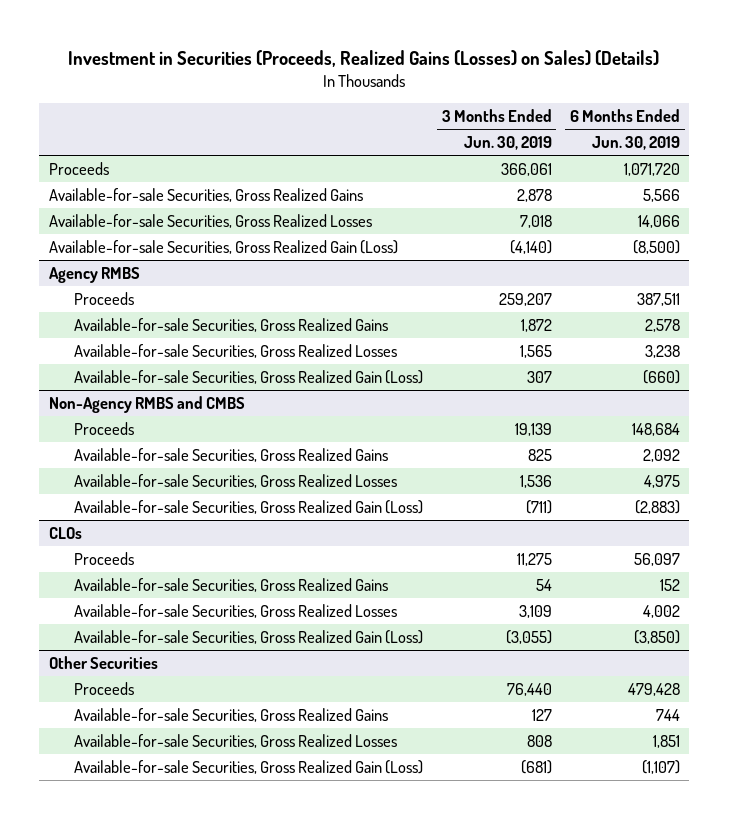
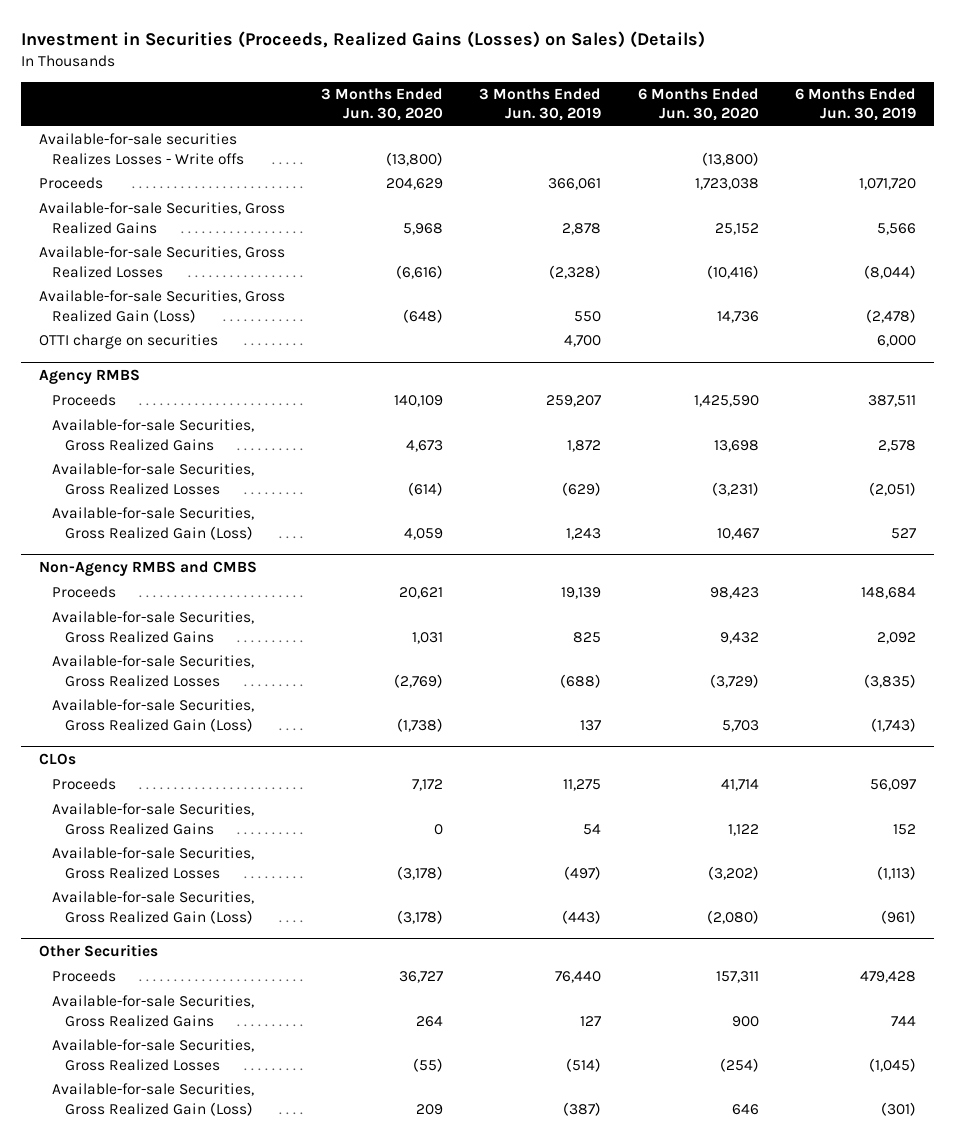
- | 3 Months Ended Jun. 30, 2019 | 6 Months Ended Jun. 30, 2019
+ | 3 Months Ended Jun. 30, 2020 | 3 Months Ended Jun. 30, 2019 | 6 Months Ended Jun. 30, 2020 | 6 Months Ended Jun. 30, 2019
+ Available-for-sale securities Realizes Losses - Write offs | (13,800) | | (13,800) |
- Available-for-sale Securities, Gross Realized Losses | 7,018 | 14,066
- Available-for-sale Securities, Gross Realized Gain (Loss) | (4,140) | (8,500)
+ Available-for-sale Securities, Gross Realized Losses | (6,616) | (2,328) | (10,416) | (8,044)
+ Available-for-sale Securities, Gross Realized Gain (Loss) | (648) | 550 | 14,736 | (2,478)
+ OTTI charge on securities | | 4,700 | | 6,000
@ Agency RMBS
- Available-for-sale Securities, Gross Realized Losses | 1,565 | 3,238
- Available-for-sale Securities, Gross Realized Gain (Loss) | 307 | (660)
+ Available-for-sale Securities, Gross Realized Losses | (614) | (629) | (3,231) | (2,051)
+ Available-for-sale Securities, Gross Realized Gain (Loss) | 4,059 | 1,243 | 10,467 | 527
@ Non-Agency RMBS and CMBS
- Available-for-sale Securities, Gross Realized Losses | 1,536 | 4,975
- Available-for-sale Securities, Gross Realized Gain (Loss) | (711) | (2,883)
+ Available-for-sale Securities, Gross Realized Losses | (2,769) | (688) | (3,729) | (3,835)
+ Available-for-sale Securities, Gross Realized Gain (Loss) | (1,738) | 137 | 5,703 | (1,743)
@ CLOs
- Available-for-sale Securities, Gross Realized Losses | 3,109 | 4,002
- Available-for-sale Securities, Gross Realized Gain (Loss) | (3,055) | (3,850)
+ Available-for-sale Securities, Gross Realized Losses | (3,178) | (497) | (3,202) | (1,113)
+ Available-for-sale Securities, Gross Realized Gain (Loss) | (3,178) | (443) | (2,080) | (961)
@ Other Securities
- Available-for-sale Securities, Gross Realized Losses | 808 | 1,851
- Available-for-sale Securities, Gross Realized Gain (Loss) | (681) | (1,107)
+ Available-for-sale Securities, Gross Realized Losses | (55) | (514) | (254) | (1,045)
+ Available-for-sale Securities, Gross Realized Gain (Loss) | 209 | (387) | 646 | (301)

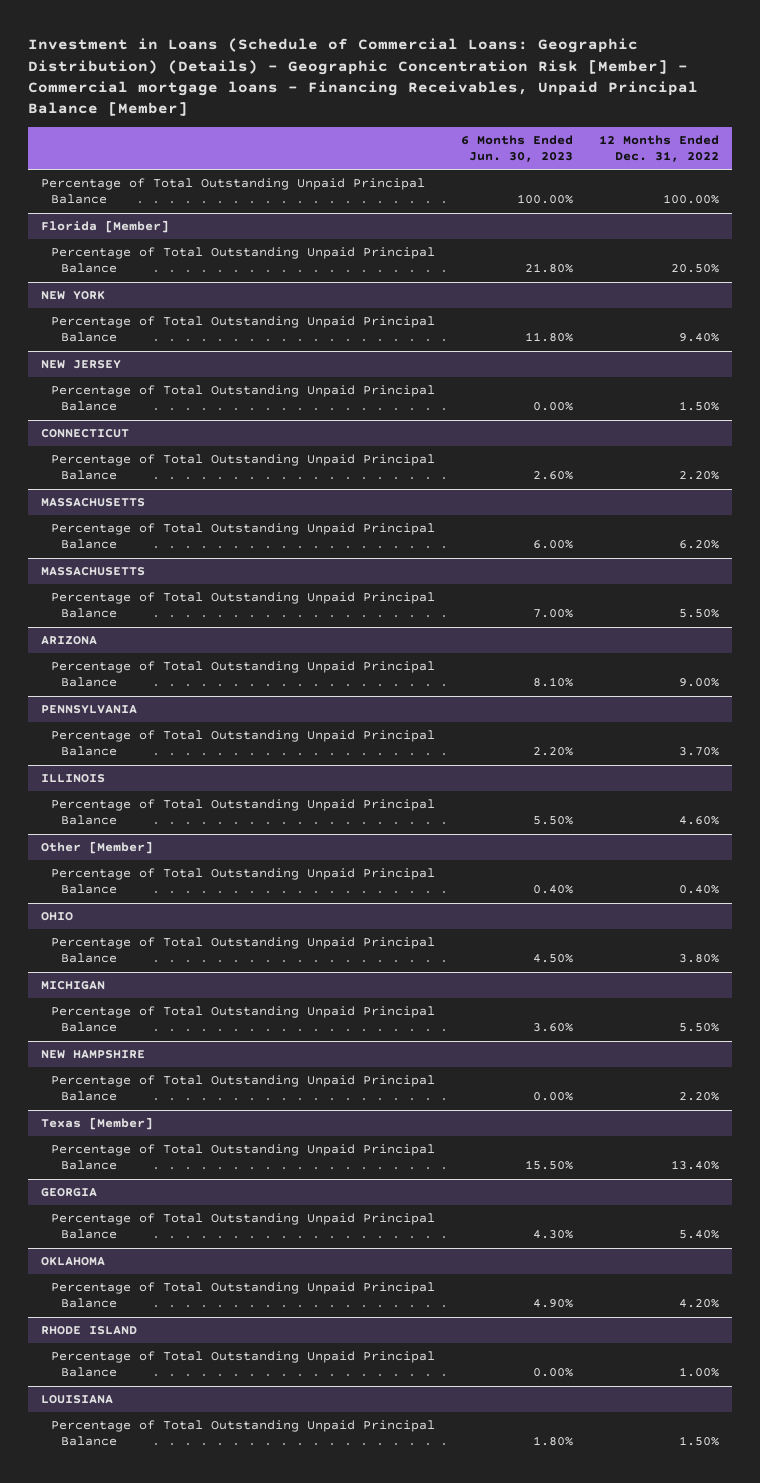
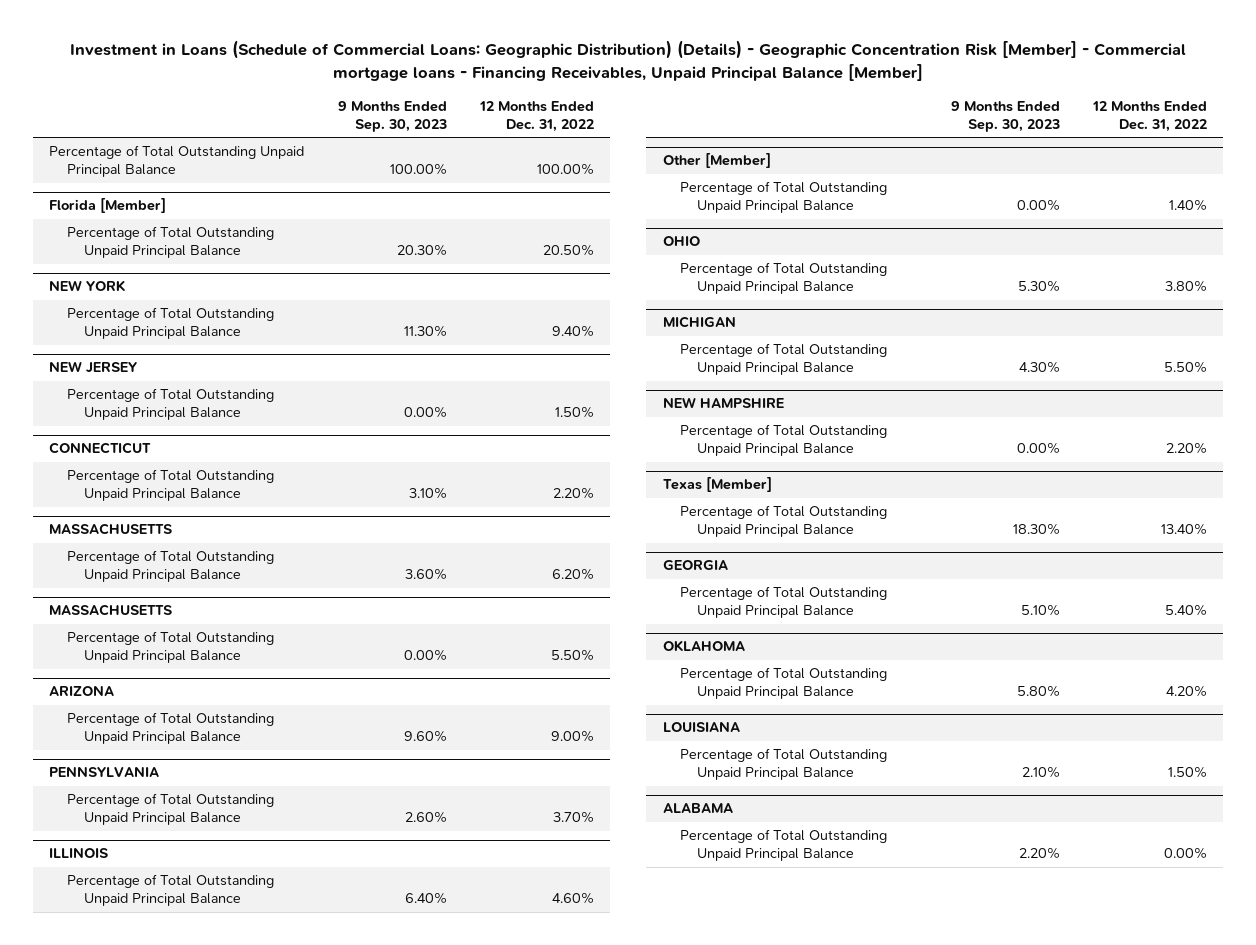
- | 6 Months Ended Jun. 30, 2023 | 12 Months Ended Dec. 31, 2022
+ | 9 Months Ended Sep. 30, 2023 | 12 Months Ended Dec. 31, 2022
@ Other [Member]
- Percentage of Total Outstanding Unpaid Principal Balance | 0.40% | 0.40%
+ Percentage of Total Outstanding Unpaid Principal Balance | 0.00% | 1.40%
- RHODE ISLAND
- Percentage of Total Outstanding Unpaid Principal Balance | 0.00% | 1.00%
+ ALABAMA
+ Percentage of Total Outstanding Unpaid Principal Balance | 2.20% | 0.00%

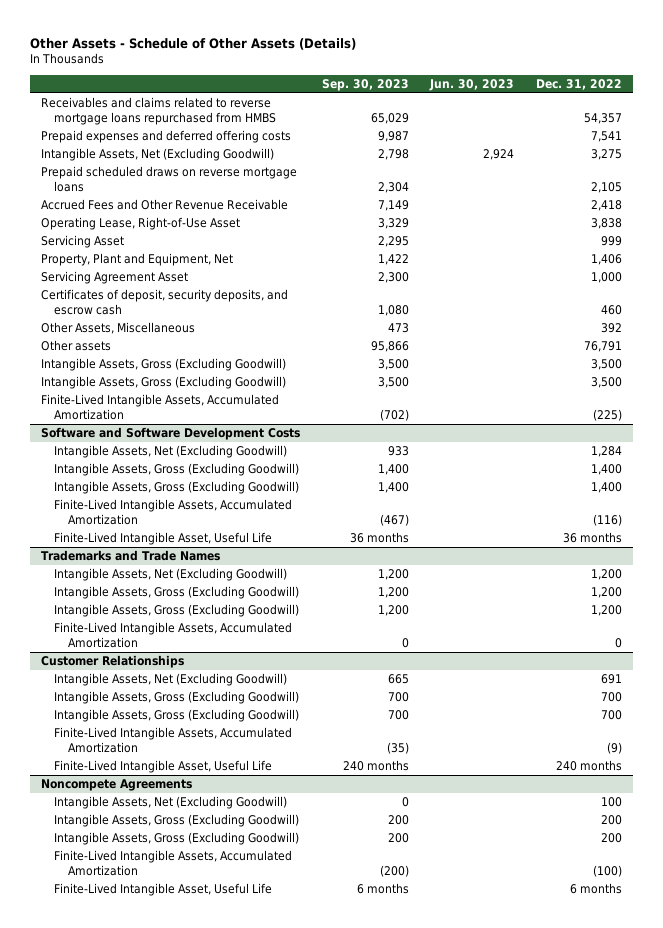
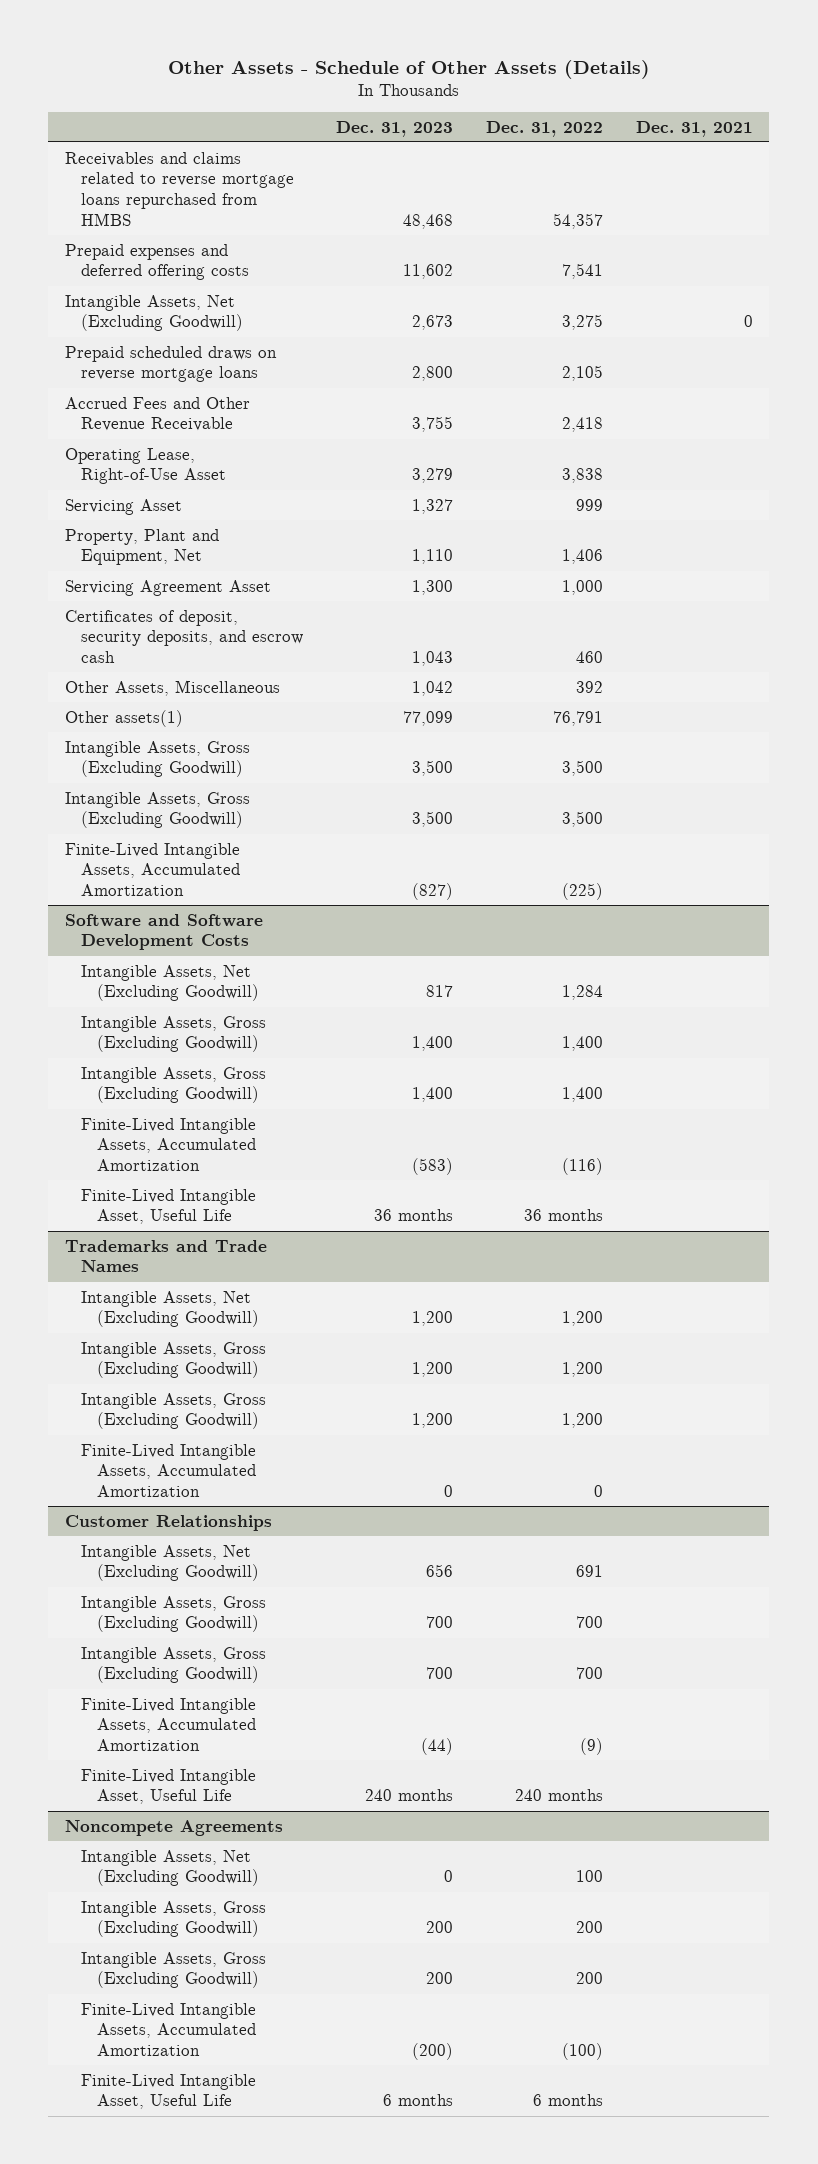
- | Sep. 30, 2023 | Jun. 30, 2023 | Dec. 31, 2022
+ | Dec. 31, 2023 | Dec. 31, 2022 | Dec. 31, 2021
- Other assets | 95,866 | | 76,791
+ Other assets(1) | 77,099 | 76,791 |

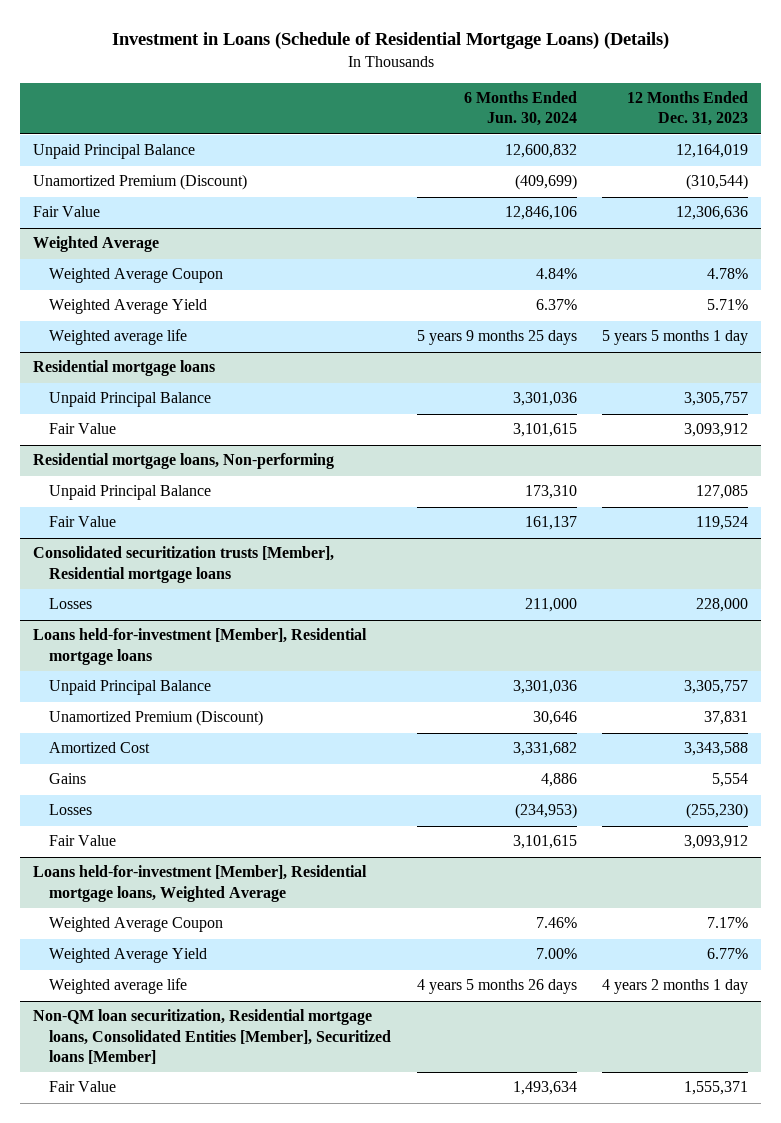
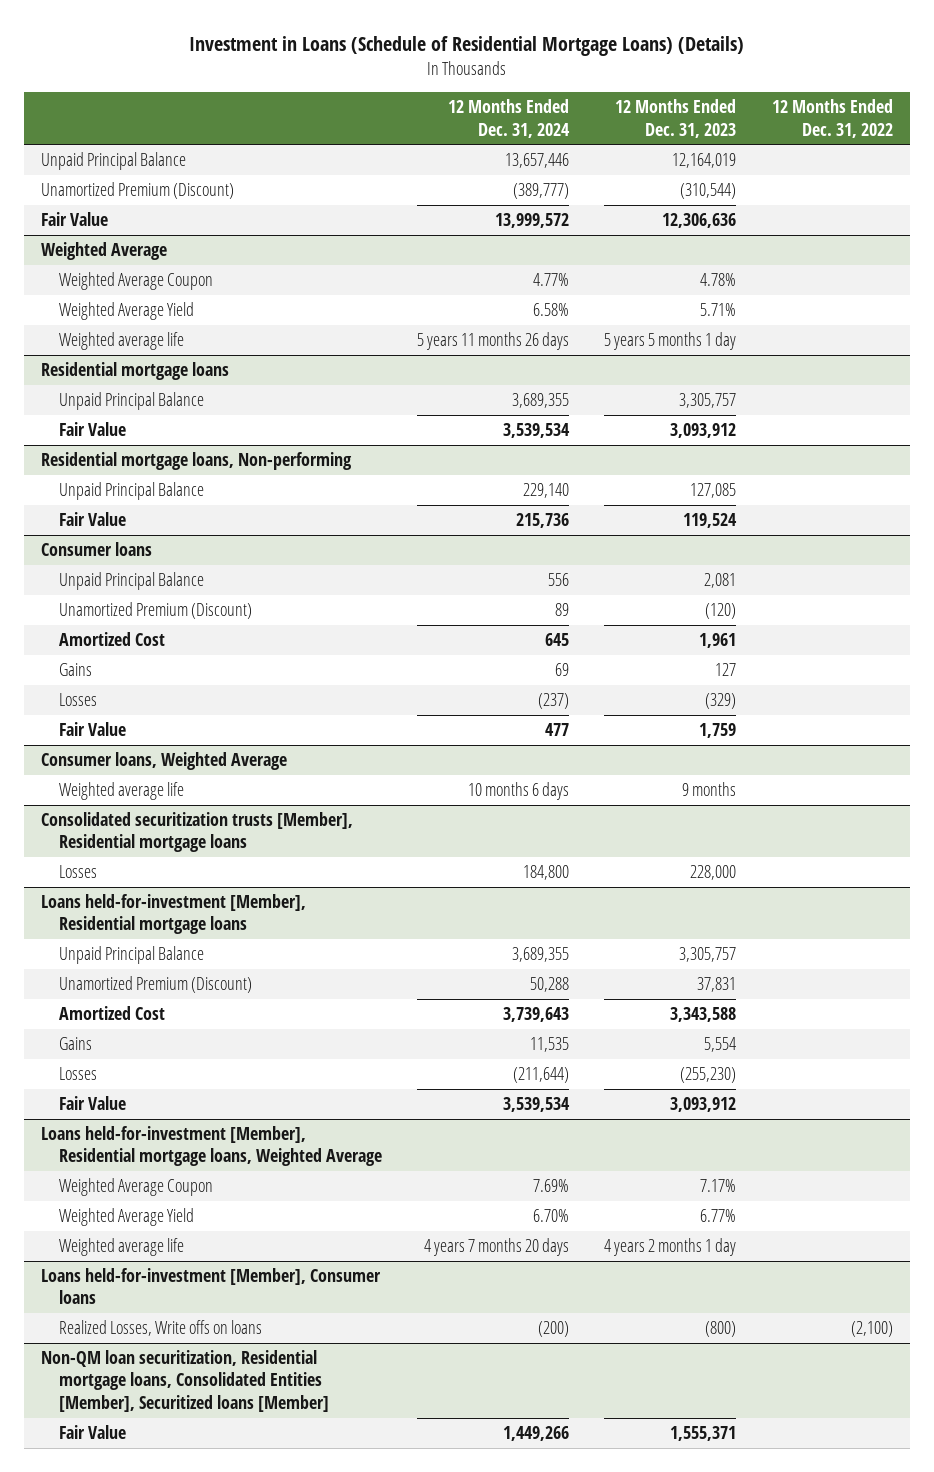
- | 6 Months Ended Jun. 30, 2024 | 12 Months Ended Dec. 31, 2023
+ | 12 Months Ended Dec. 31, 2024 | 12 Months Ended Dec. 31, 2023 | 12 Months Ended Dec. 31, 2022
+ Consumer loans
+ Unpaid Principal Balance | 556 | 2,081 |
+ Unamortized Premium (Discount) | 89 | (120) |
+ Amortized Cost | 645 | 1,961 |
+ Gains | 69 | 127 |
+ Losses | (237) | (329) |
+ Fair Value | 477 | 1,759 |
+ Consumer loans, Weighted Average
+ Weighted average life | 10 months 6 days | 9 months |
+ Loans held-for-investment [Member], Consumer loans
+ Realized Losses, Write offs on loans | (200) | (800) | (2,100)

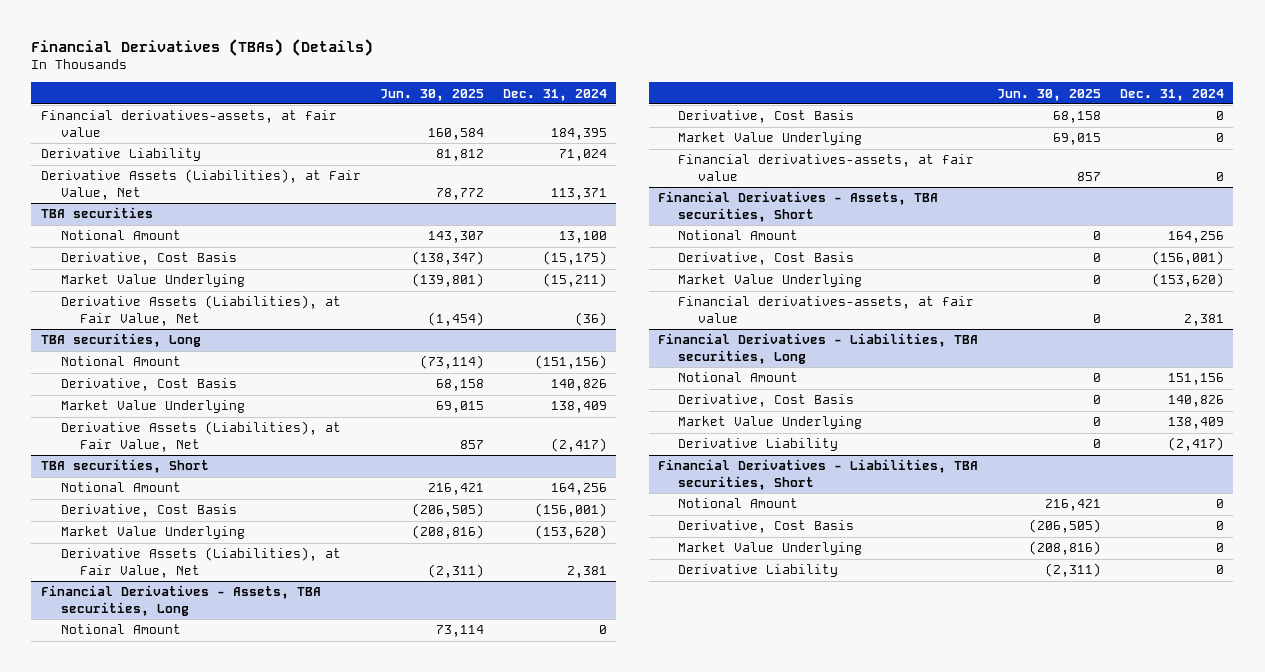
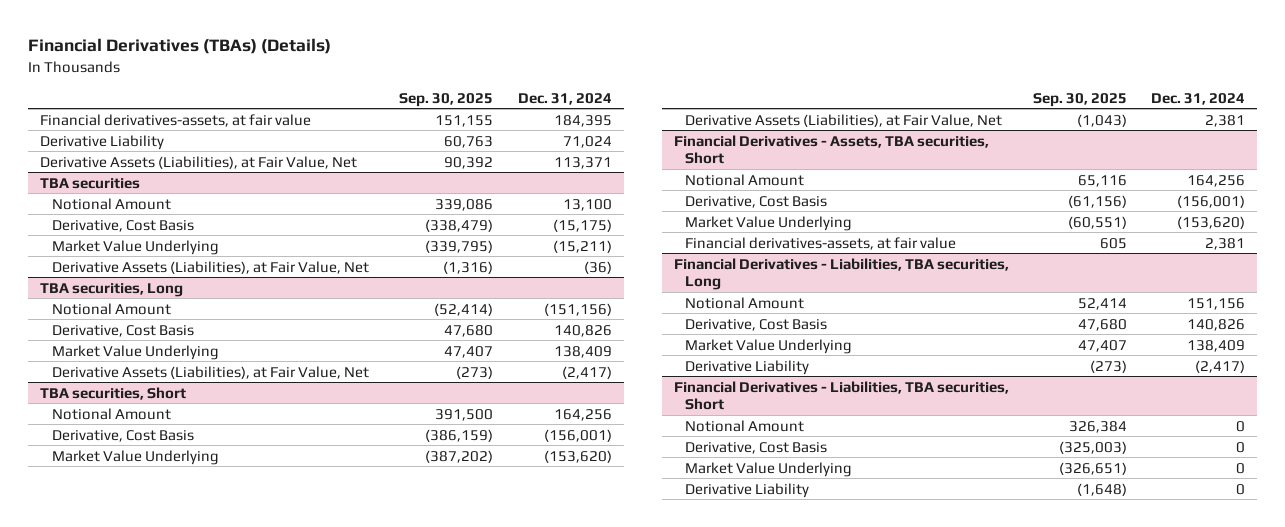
- | Jun. 30, 2025 | Dec. 31, 2024
+ | Sep. 30, 2025 | Dec. 31, 2024
- Financial Derivatives - Assets, TBA securities, Long
- Notional Amount | 73,114 | 0
- Derivative, Cost Basis | 68,158 | 0
- Market Value Underlying | 69,015 | 0
- Financial derivatives-assets, at fair value | 857 | 0

